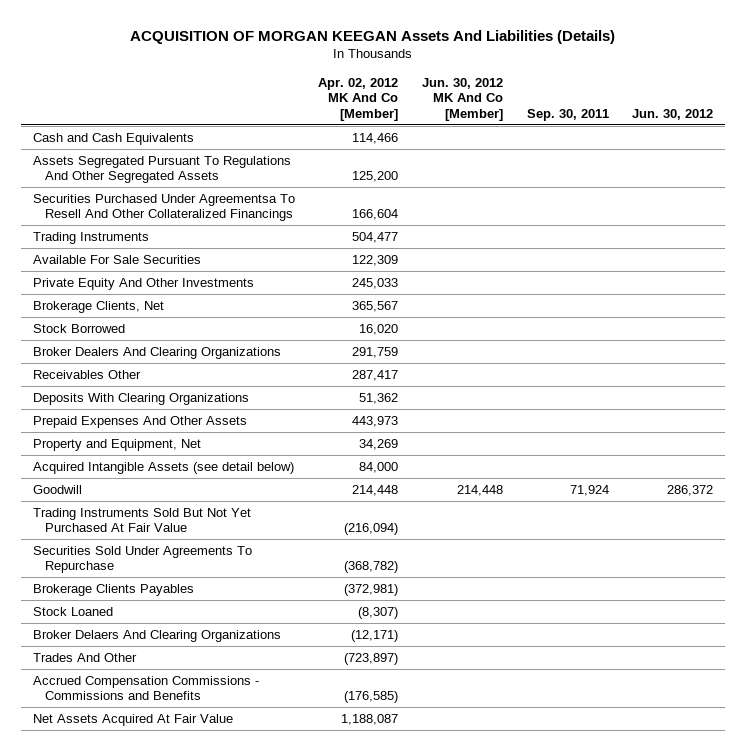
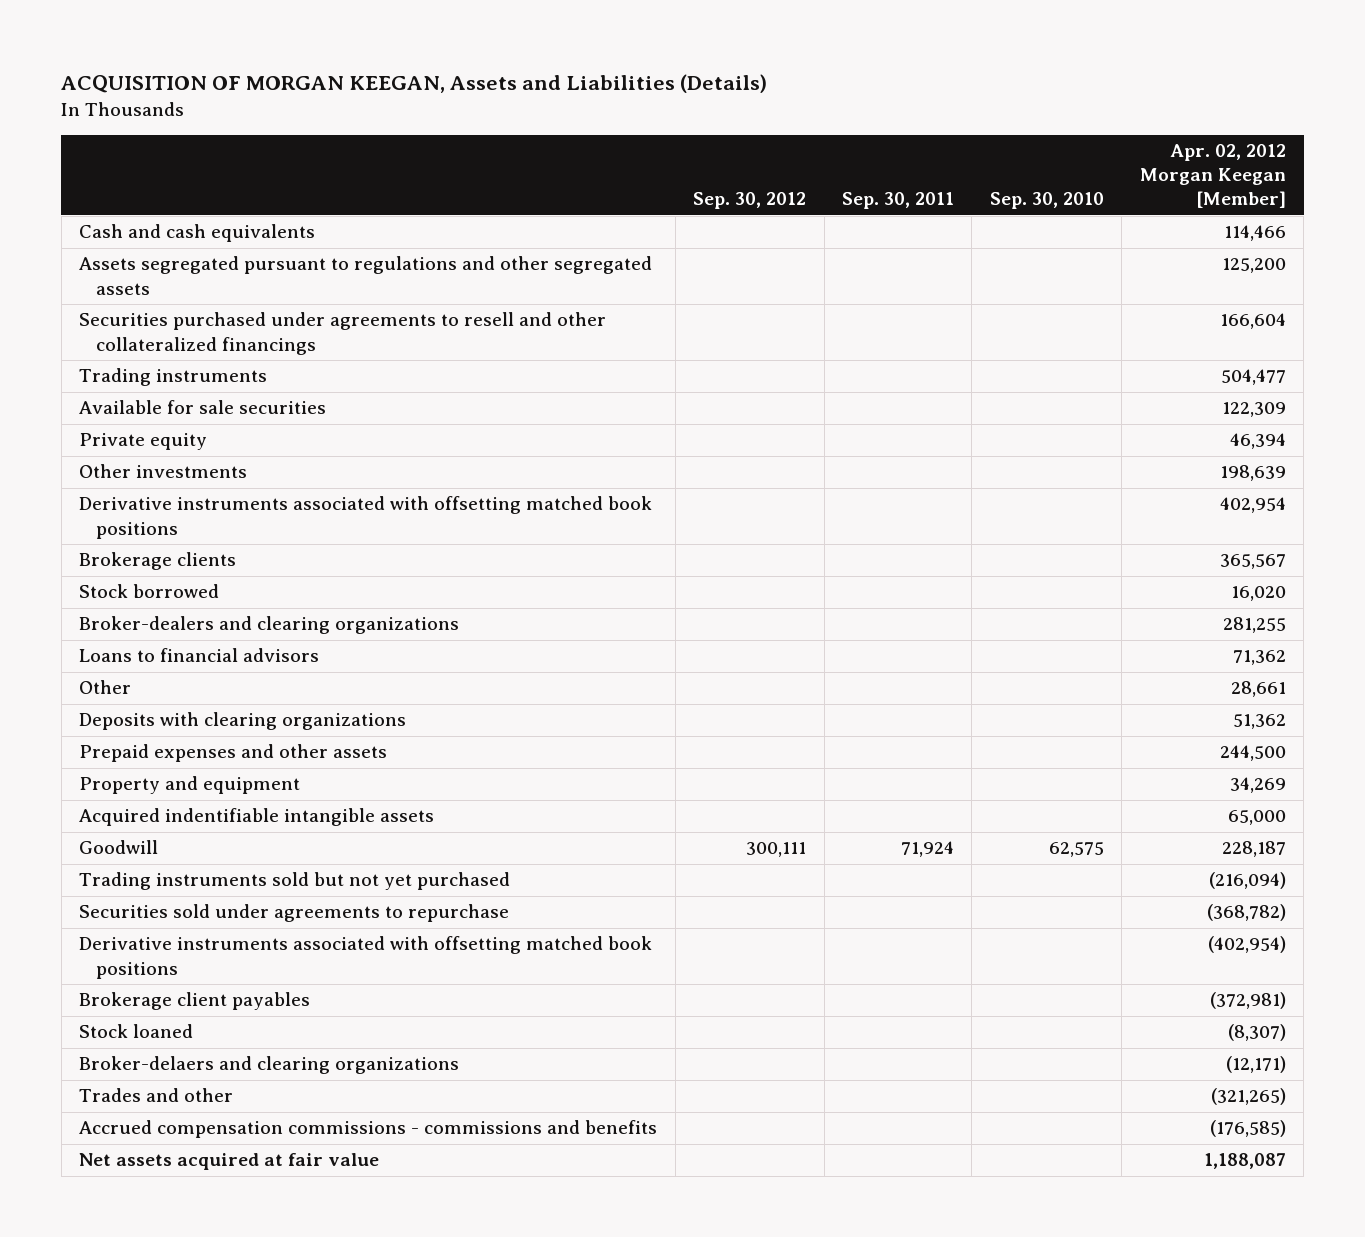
- ACQUISITION OF MORGAN KEEGAN Assets And Liabilities (Details)
+ ACQUISITION OF MORGAN KEEGAN, Assets and Liabilities (Details)
- | Apr. 02, 2012 MK And Co [Member] | Jun. 30, 2012 MK And Co [Member] | Sep. 30, 2011 | Jun. 30, 2012
+ | Sep. 30, 2012 | Sep. 30, 2011 | Sep. 30, 2010 | Apr. 02, 2012 Morgan Keegan [Member]
- Cash and Cash Equivalents | 114,466 | | |
- Assets Segregated Pursuant To Regulations And Other Segregated Assets | 125,200 | | |
- Securities Purchased Under Agreementsa To Resell And Other Collateralized Financings | 166,604 | | |
- Trading Instruments | 504,477 | | |
- Available For Sale Securities | 122,309 | | |
- Private Equity And Other Investments | 245,033 | | |
- Brokerage Clients, Net | 365,567 | | |
- Stock Borrowed | 16,020 | | |
- Broker Dealers And Clearing Organizations | 291,759 | | |
- Receivables Other | 287,417 | | |
- Deposits With Clearing Organizations | 51,362 | | |
- Prepaid Expenses And Other Assets | 443,973 | | |
- Property and Equipment, Net | 34,269 | | |
- Acquired Intangible Assets (see detail below) | 84,000 | | |
+ Cash and cash equivalents | | | | 114,466
+ Assets segregated pursuant to regulations and other segregated assets | | | | 125,200
+ Securities purchased under agreements to resell and other collateralized financings | | | | 166,604
+ Trading instruments | | | | 504,477
+ Available for sale securities | | | | 122,309
+ Private equity | | | | 46,394
+ Other investments | | | | 198,639
+ Derivative instruments associated with offsetting matched book positions | | | | 402,954
+ Brokerage clients | | | | 365,567
+ Stock borrowed | | | | 16,020
+ Broker-dealers and clearing organizations | | | | 281,255
+ Loans to financial advisors | | | | 71,362
+ Other | | | | 28,661
+ Deposits with clearing organizations | | | | 51,362
+ Prepaid expenses and other assets | | | | 244,500
+ Property and equipment | | | | 34,269
+ Acquired indentifiable intangible assets | | | | 65,000
- Trading Instruments Sold But Not Yet Purchased At Fair Value | (216,094) | | |
- Securities Sold Under Agreements To Repurchase | (368,782) | | |
- Brokerage Clients Payables | (372,981) | | |
- Stock Loaned | (8,307) | | |
- Broker Delaers And Clearing Organizations | (12,171) | | |
- Trades And Other | (723,897) | | |
- Accrued Compensation Commissions - Commissions and Benefits | (176,585) | | |
- Net Assets Acquired At Fair Value | 1,188,087 | | |
+ Trading instruments sold but not yet purchased | | | | (216,094)
+ Securities sold under agreements to repurchase | | | | (368,782)
+ Derivative instruments associated with offsetting matched book positions | | | | (402,954)
+ Brokerage client payables | | | | (372,981)
+ Stock loaned | | | | (8,307)
+ Broker-delaers and clearing organizations | | | | (12,171)
+ Trades and other | | | | (321,265)
+ Accrued compensation commissions - commissions and benefits | | | | (176,585)
+ Net assets acquired at fair value | | | | 1,188,087

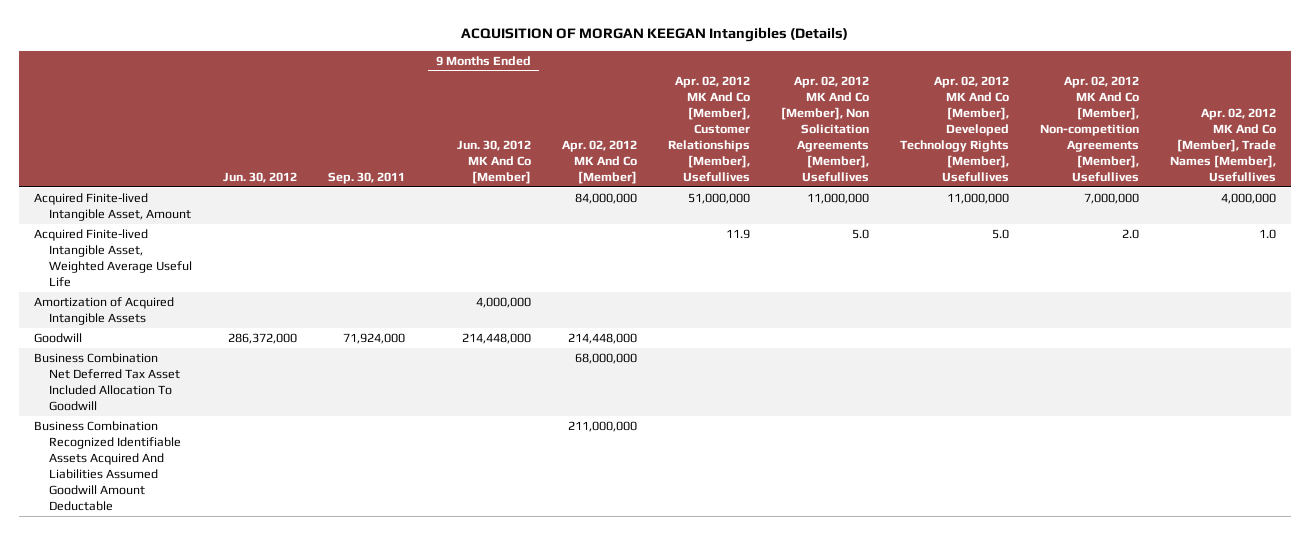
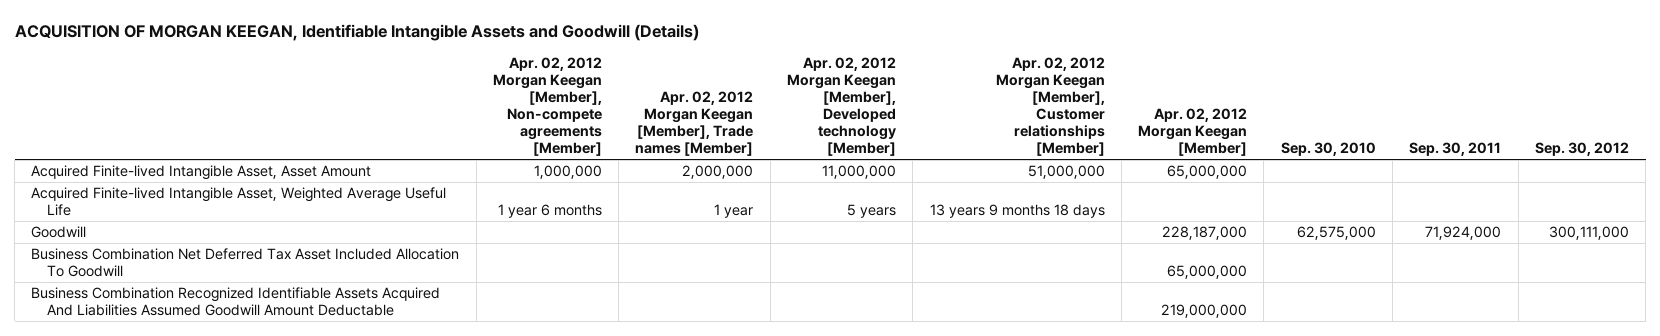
- ACQUISITION OF MORGAN KEEGAN Intangibles (Details)
+ ACQUISITION OF MORGAN KEEGAN, Identifiable Intangible Assets and Goodwill (Details)
- | Jun. 30, 2012 | Sep. 30, 2011 | 9 Months Ended Jun. 30, 2012 MK And Co [Member] | Apr. 02, 2012 MK And Co [Member] | Apr. 02, 2012 MK And Co [Member], Customer Relationships [Member], Usefullives | Apr. 02, 2012 MK And Co [Member], Non Solicitation Agreements [Member], Usefullives | Apr. 02, 2012 MK And Co [Member], Developed Technology Rights [Member], Usefullives | Apr. 02, 2012 MK And Co [Member], Non-competition Agreements [Member], Usefullives | Apr. 02, 2012 MK And Co [Member], Trade Names [Member], Usefullives
+ | Apr. 02, 2012 Morgan Keegan [Member], Non-compete agreements [Member] | Apr. 02, 2012 Morgan Keegan [Member], Trade names [Member] | Apr. 02, 2012 Morgan Keegan [Member], Developed technology [Member] | Apr. 02, 2012 Morgan Keegan [Member], Customer relationships [Member] | Apr. 02, 2012 Morgan Keegan [Member] | Sep. 30, 2010 | Sep. 30, 2011 | Sep. 30, 2012
- Acquired Finite-lived Intangible Asset, Amount | | | | 84,000,000 | 51,000,000 | 11,000,000 | 11,000,000 | 7,000,000 | 4,000,000
+ Acquired Finite-lived Intangible Asset, Asset Amount | 1,000,000 | 2,000,000 | 11,000,000 | 51,000,000 | 65,000,000 | | |
- Amortization of Acquired Intangible Assets | | | 4,000,000 | | | | | |

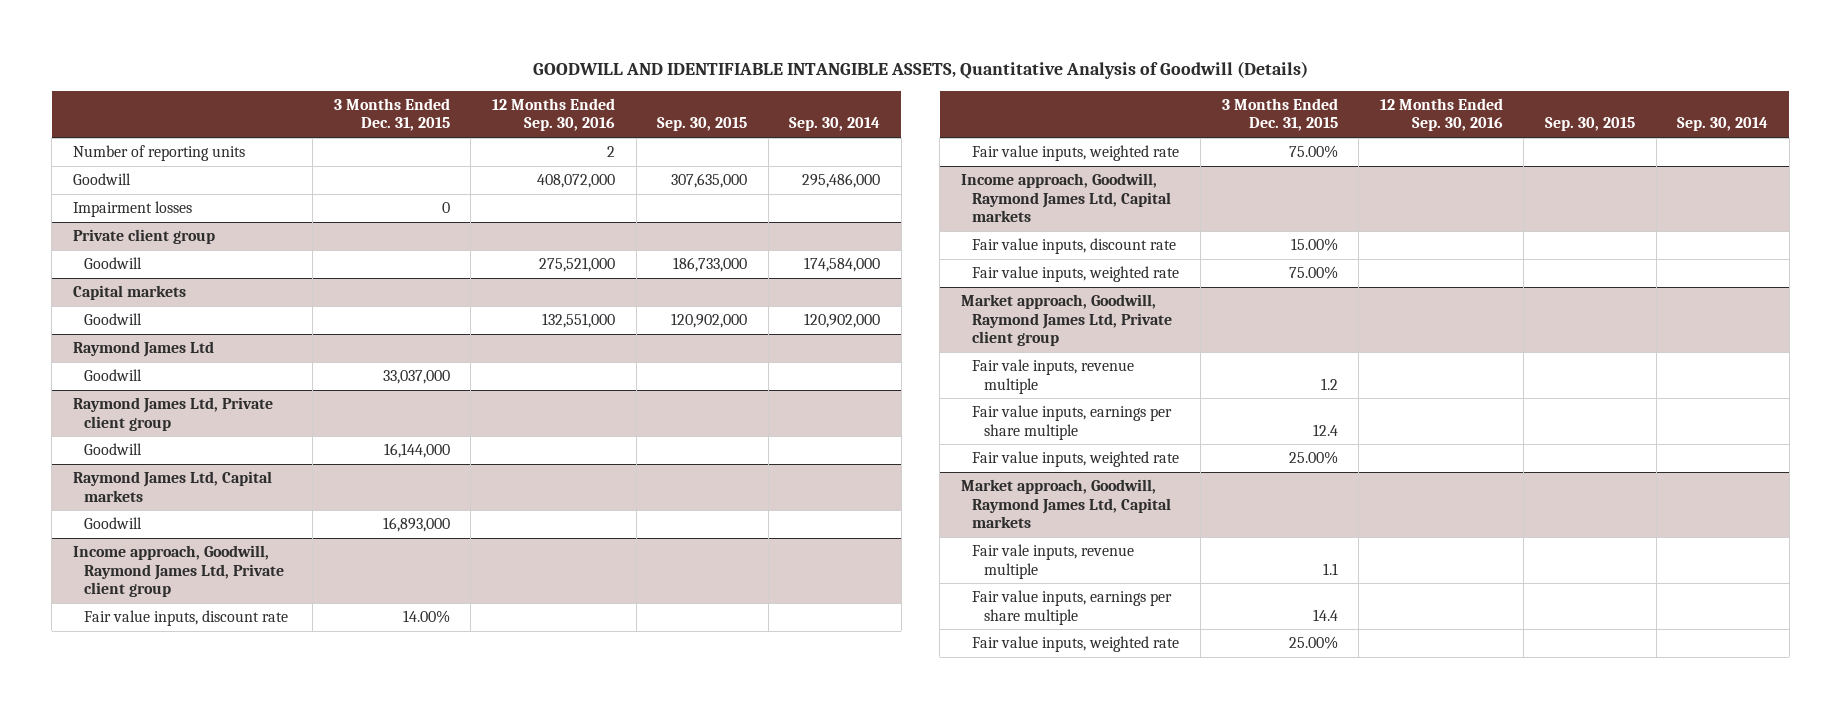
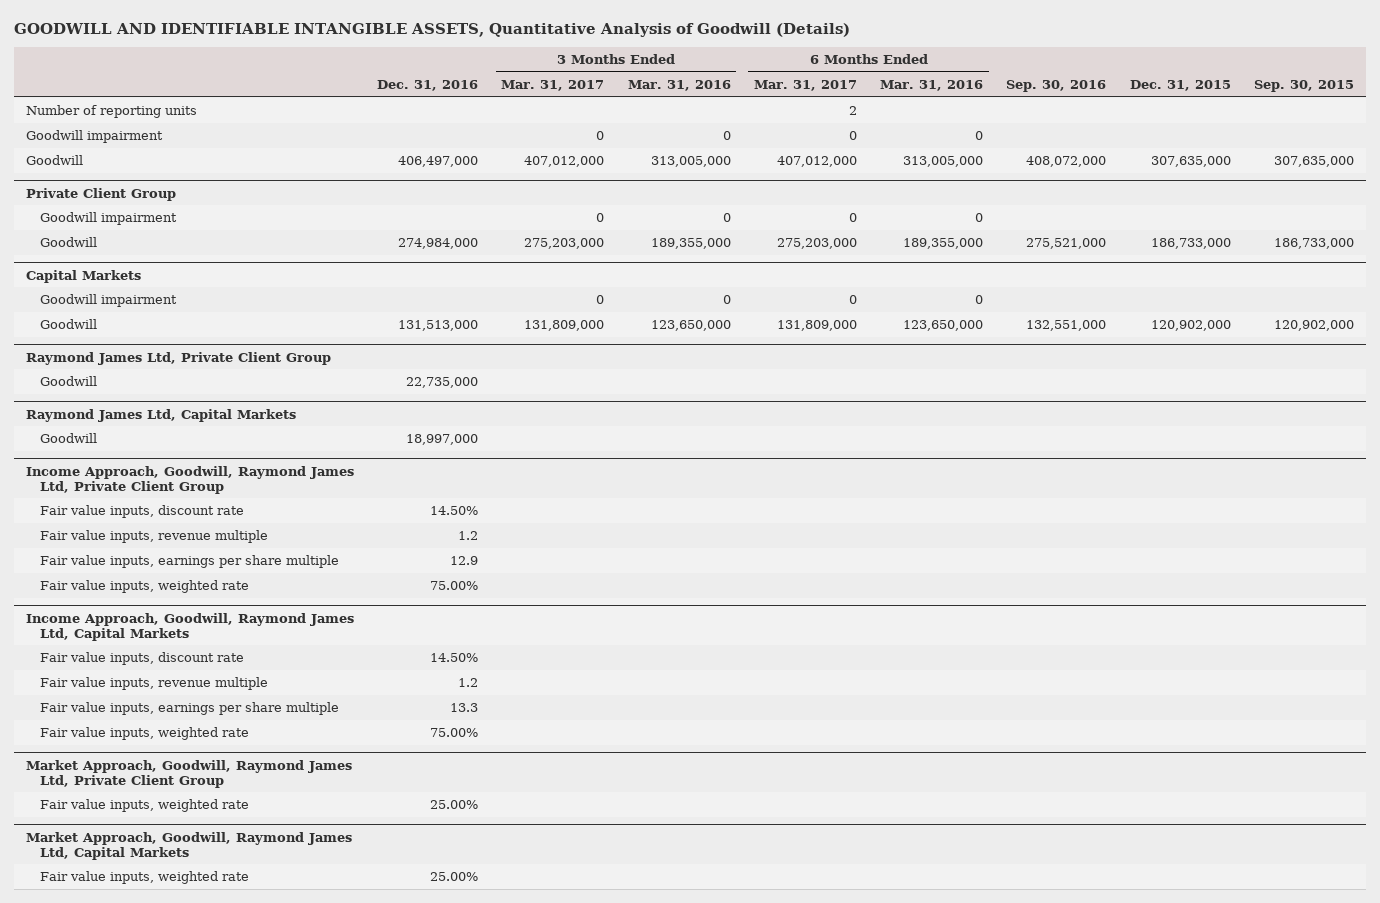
- | 3 Months Ended Dec. 31, 2015 | 12 Months Ended Sep. 30, 2016 | Sep. 30, 2015 | Sep. 30, 2014
+ | Dec. 31, 2016 | 3 Months Ended Mar. 31, 2017 | 3 Months Ended Mar. 31, 2016 | 6 Months Ended Mar. 31, 2017 | 6 Months Ended Mar. 31, 2016 | Sep. 30, 2016 | Dec. 31, 2015 | Sep. 30, 2015
+ Goodwill impairment | | 0 | 0 | 0 | 0 | | |
- Impairment losses | 0 | | |
- Private client group
+ Private Client Group
+ Goodwill impairment | | 0 | 0 | 0 | 0 | | |
- Capital markets
+ Capital Markets
+ Goodwill impairment | | 0 | 0 | 0 | 0 | | |
- Raymond James Ltd
- Goodwill | 33,037,000 | | |
- Raymond James Ltd, Private client group
+ Raymond James Ltd, Private Client Group
- Raymond James Ltd, Capital markets
+ Raymond James Ltd, Capital Markets
- Income approach, Goodwill, Raymond James Ltd, Private client group
+ Income Approach, Goodwill, Raymond James Ltd, Private Client Group
+ Fair value inputs, revenue multiple | 1.2 | | | | | | |
+ Fair value inputs, earnings per share multiple | 12.9 | | | | | | |
- Income approach, Goodwill, Raymond James Ltd, Capital markets
+ Income Approach, Goodwill, Raymond James Ltd, Capital Markets
+ Fair value inputs, revenue multiple | 1.2 | | | | | | |
+ Fair value inputs, earnings per share multiple | 13.3 | | | | | | |
- Market approach, Goodwill, Raymond James Ltd, Private client group
- Fair vale inputs, revenue multiple | 1.2 | | |
- Fair value inputs, earnings per share multiple | 12.4 | | |
+ Market Approach, Goodwill, Raymond James Ltd, Private Client Group
- Market approach, Goodwill, Raymond James Ltd, Capital markets
- Fair vale inputs, revenue multiple | 1.1 | | |
- Fair value inputs, earnings per share multiple | 14.4 | | |
+ Market Approach, Goodwill, Raymond James Ltd, Capital Markets

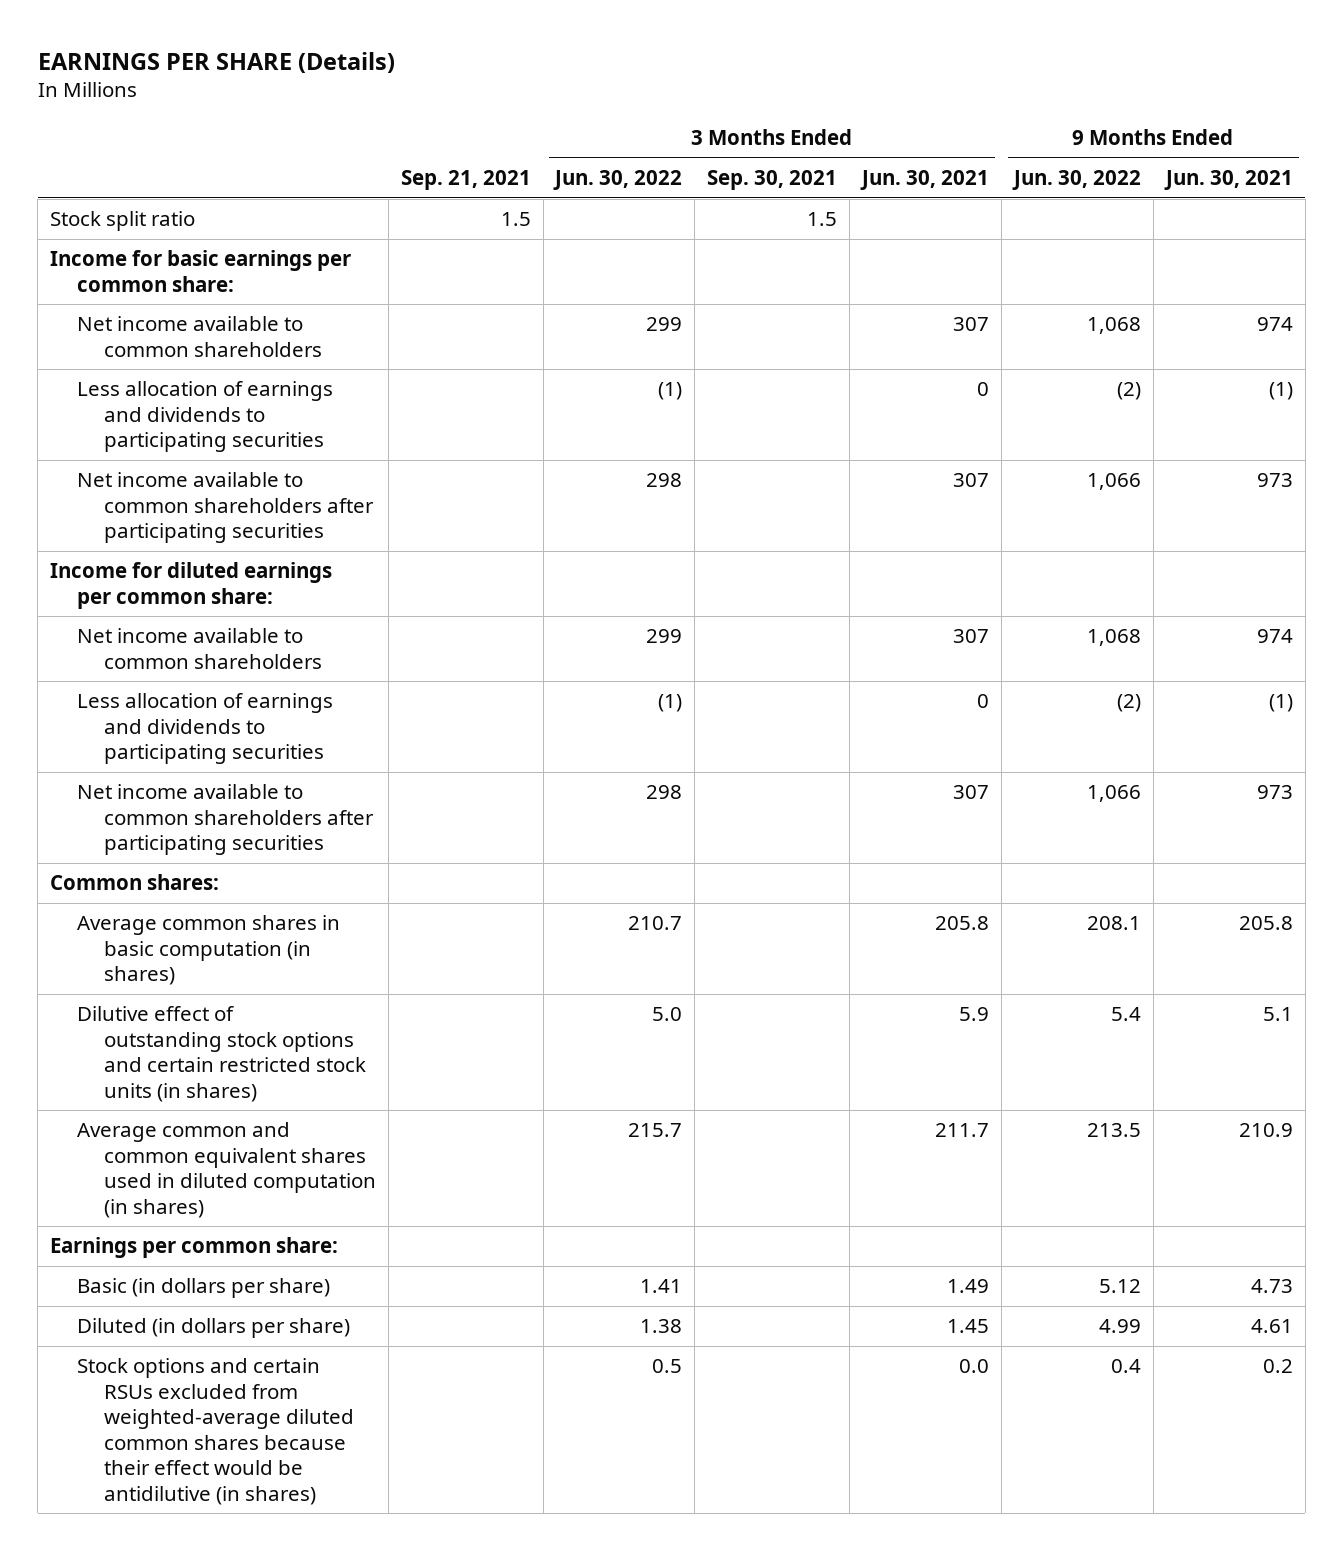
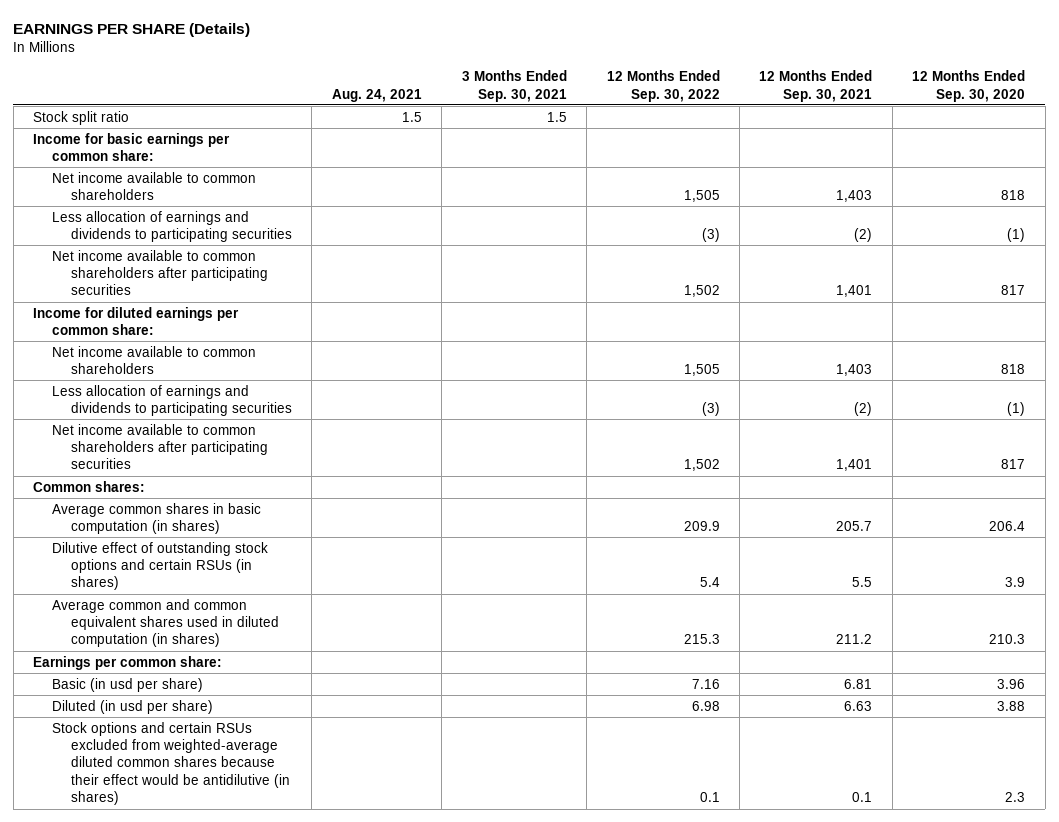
- | Sep. 21, 2021 | 3 Months Ended Jun. 30, 2022 | 3 Months Ended Sep. 30, 2021 | 3 Months Ended Jun. 30, 2021 | 9 Months Ended Jun. 30, 2022 | 9 Months Ended Jun. 30, 2021
+ | Aug. 24, 2021 | 3 Months Ended Sep. 30, 2021 | 12 Months Ended Sep. 30, 2022 | 12 Months Ended Sep. 30, 2021 | 12 Months Ended Sep. 30, 2020
- Dilutive effect of outstanding stock options and certain restricted stock units (in shares) | | 5.0 | | 5.9 | 5.4 | 5.1
+ Dilutive effect of outstanding stock options and certain RSUs (in shares) | | | 5.4 | 5.5 | 3.9
- Basic (in dollars per share) | | 1.41 | | 1.49 | 5.12 | 4.73
- Diluted (in dollars per share) | | 1.38 | | 1.45 | 4.99 | 4.61
+ Basic (in usd per share) | | | 7.16 | 6.81 | 3.96
+ Diluted (in usd per share) | | | 6.98 | 6.63 | 3.88

